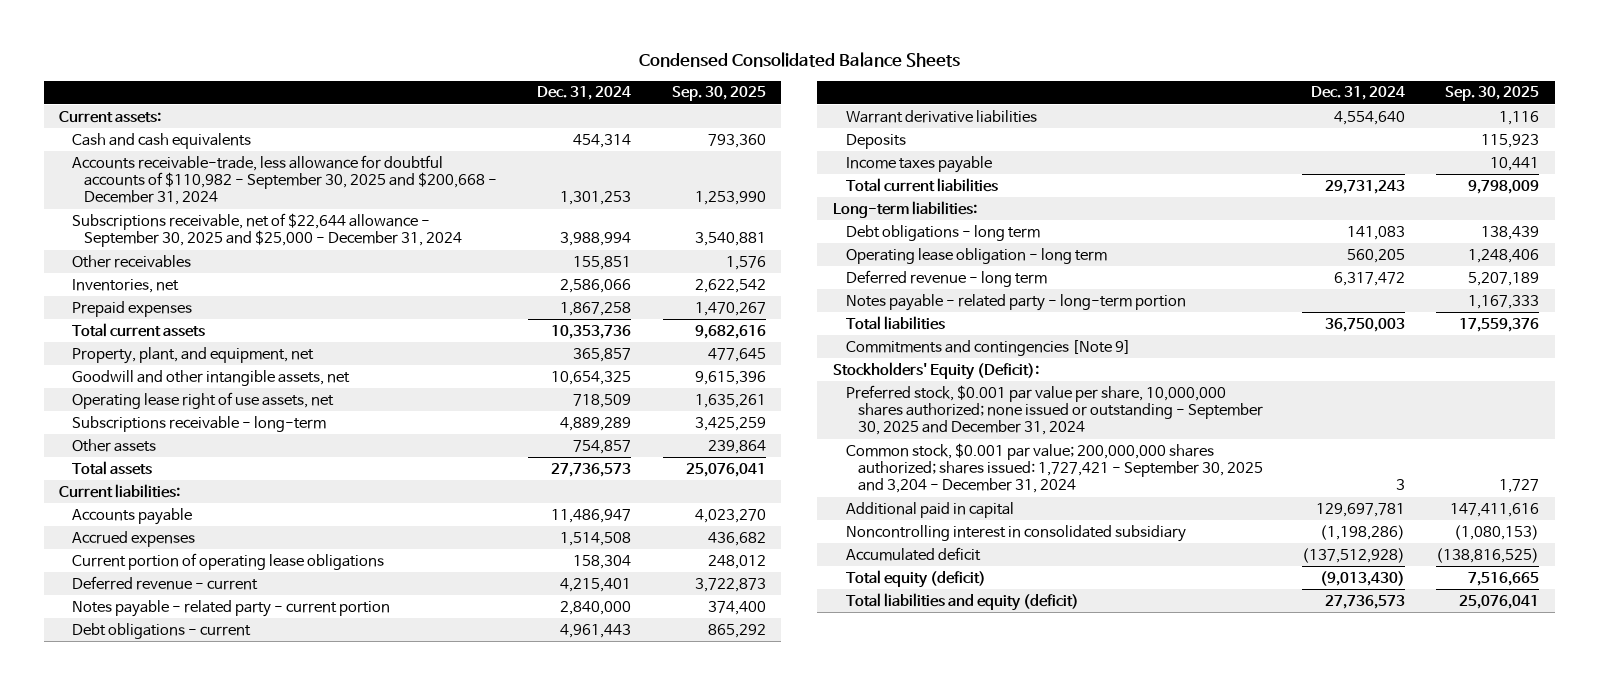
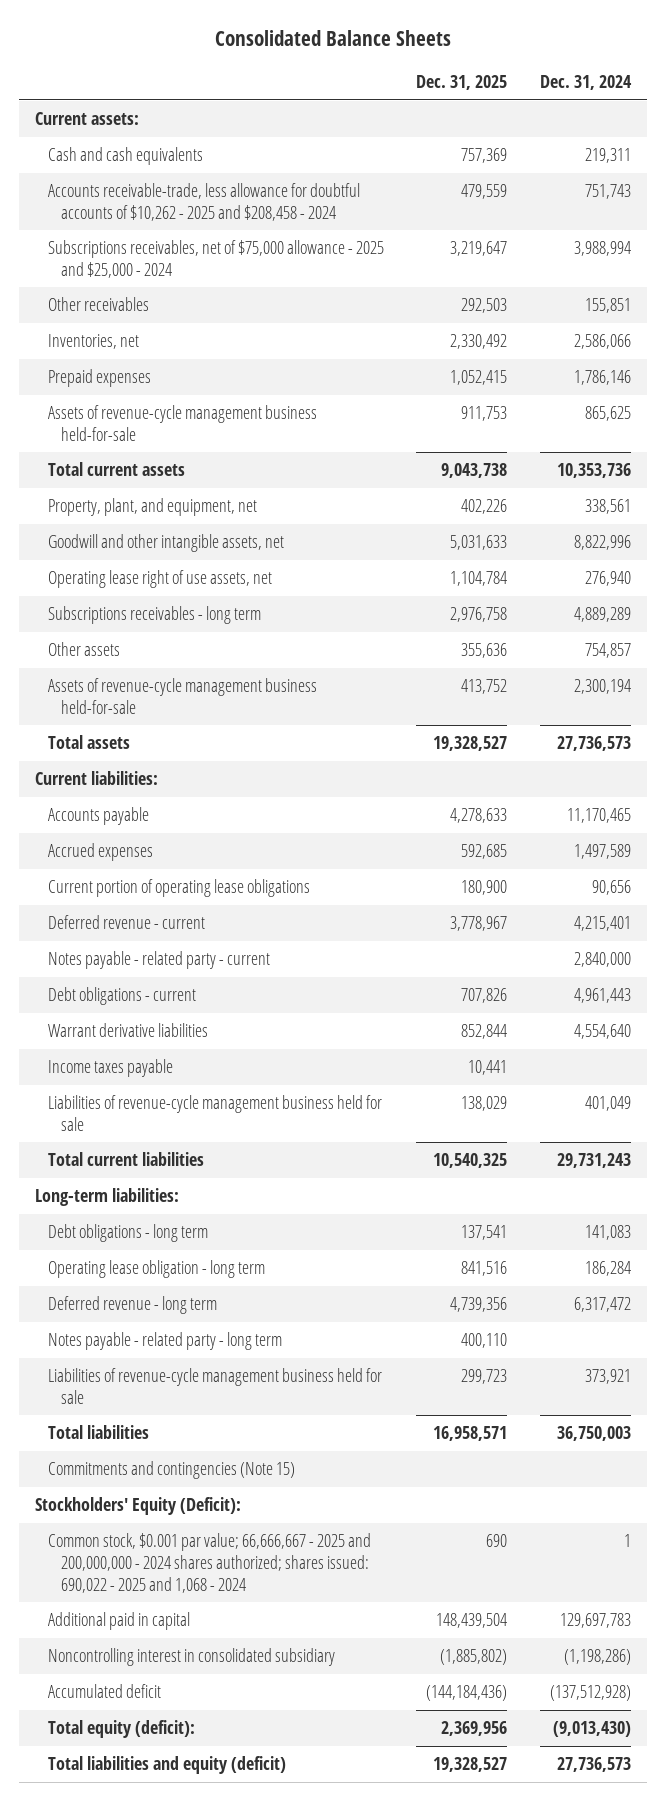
- Condensed Consolidated Balance Sheets
+ Consolidated Balance Sheets
- | Dec. 31, 2024 | Sep. 30, 2025
+ | Dec. 31, 2025 | Dec. 31, 2024
- Cash and cash equivalents | 454,314 | 793,360
- Accounts receivable-trade, less allowance for doubtful accounts of $110,982 - September 30, 2025 and $200,668 - December 31, 2024 | 1,301,253 | 1,253,990
- Subscriptions receivable, net of $22,644 allowance - September 30, 2025 and $25,000 - December 31, 2024 | 3,988,994 | 3,540,881
+ Cash and cash equivalents | 757,369 | 219,311
+ Accounts receivable-trade, less allowance for doubtful accounts of $10,262 - 2025 and $208,458 - 2024 | 479,559 | 751,743
+ Subscriptions receivables, net of $75,000 allowance - 2025 and $25,000 - 2024 | 3,219,647 | 3,988,994
- Prepaid expenses | 1,867,258 | 1,470,267
+ Prepaid expenses | 1,052,415 | 1,786,146
+ Assets of revenue-cycle management business held-for-sale | 911,753 | 865,625
- Property, plant, and equipment, net | 365,857 | 477,645
- Goodwill and other intangible assets, net | 10,654,325 | 9,615,396
- Operating lease right of use assets, net | 718,509 | 1,635,261
- Subscriptions receivable - long-term | 4,889,289 | 3,425,259
+ Property, plant, and equipment, net | 402,226 | 338,561
+ Goodwill and other intangible assets, net | 5,031,633 | 8,822,996
+ Operating lease right of use assets, net | 1,104,784 | 276,940
+ Subscriptions receivables - long term | 2,976,758 | 4,889,289
+ Assets of revenue-cycle management business held-for-sale | 413,752 | 2,300,194
- Accounts payable | 11,486,947 | 4,023,270
- Accrued expenses | 1,514,508 | 436,682
- Current portion of operating lease obligations | 158,304 | 248,012
+ Accounts payable | 4,278,633 | 11,170,465
+ Accrued expenses | 592,685 | 1,497,589
+ Current portion of operating lease obligations | 180,900 | 90,656
- Notes payable - related party - current portion | 2,840,000 | 374,400
+ Notes payable - related party - current | | 2,840,000
- Deposits | | 115,923
+ Liabilities of revenue-cycle management business held for sale | 138,029 | 401,049
- Operating lease obligation - long term | 560,205 | 1,248,406
+ Operating lease obligation - long term | 841,516 | 186,284
- Notes payable - related party - long-term portion | | 1,167,333
+ Notes payable - related party - long term | 400,110 |
+ Liabilities of revenue-cycle management business held for sale | 299,723 | 373,921
- Commitments and contingencies [Note 9]
+ Commitments and contingencies (Note 15)
- Preferred stock, $0.001 par value per share, 10,000,000 shares authorized; none issued or outstanding - September 30, 2025 and December 31, 2024
- Common stock, $0.001 par value; 200,000,000 shares authorized; shares issued: 1,727,421 - September 30, 2025 and 3,204 - December 31, 2024 | 3 | 1,727
- Additional paid in capital | 129,697,781 | 147,411,616
+ Common stock, $0.001 par value; 66,666,667 - 2025 and 200,000,000 - 2024 shares authorized; shares issued: 690,022 - 2025 and 1,068 - 2024 | 690 | 1
+ Additional paid in capital | 148,439,504 | 129,697,783
- Total equity (deficit) | (9,013,430) | 7,516,665
+ Total equity (deficit): | 2,369,956 | (9,013,430)

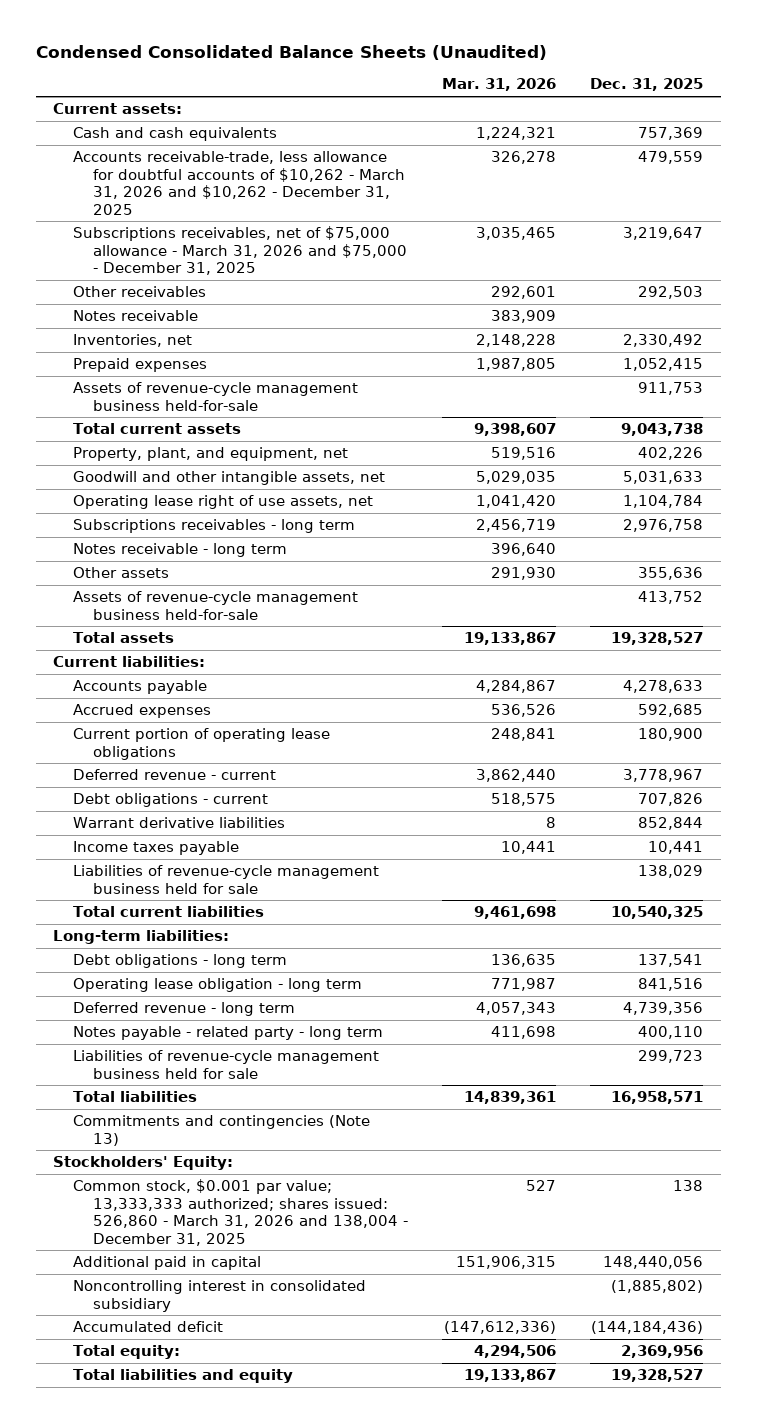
- Consolidated Balance Sheets
+ Condensed Consolidated Balance Sheets (Unaudited)
- | Dec. 31, 2025 | Dec. 31, 2024
+ | Mar. 31, 2026 | Dec. 31, 2025
- Accounts receivable-trade, less allowance for doubtful accounts of $10,262 - 2025 and $208,458 - 2024 | 479,559 | 751,743
- Subscriptions receivables, net of $75,000 allowance - 2025 and $25,000 - 2024 | 3,219,647 | 3,988,994
+ Accounts receivable-trade, less allowance for doubtful accounts of $10,262 - March 31, 2026 and $10,262 - December 31, 2025 | 326,278 | 479,559
+ Subscriptions receivables, net of $75,000 allowance - March 31, 2026 and $75,000 - December 31, 2025 | 3,035,465 | 3,219,647
+ Notes receivable | 383,909 |
+ Notes receivable - long term | 396,640 |
- Notes payable - related party - current | | 2,840,000
- Commitments and contingencies (Note 15)
- Stockholders' Equity (Deficit):
- Common stock, $0.001 par value; 66,666,667 - 2025 and 200,000,000 - 2024 shares authorized; shares issued: 690,022 - 2025 and 1,068 - 2024 | 690 | 1
- Additional paid in capital | 148,439,504 | 129,697,783
+ Commitments and contingencies (Note 13)
+ Stockholders' Equity:
+ Common stock, $0.001 par value; 13,333,333 authorized; shares issued: 526,860 - March 31, 2026 and 138,004 - December 31, 2025 | 527 | 138
+ Additional paid in capital | 151,906,315 | 148,440,056
- Total equity (deficit): | 2,369,956 | (9,013,430)
- Total liabilities and equity (deficit) | 19,328,527 | 27,736,573
+ Total equity: | 4,294,506 | 2,369,956
+ Total liabilities and equity | 19,133,867 | 19,328,527

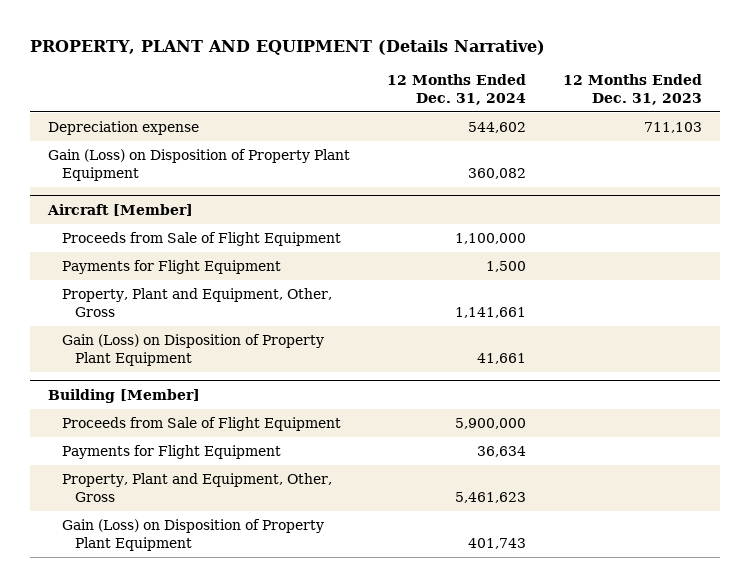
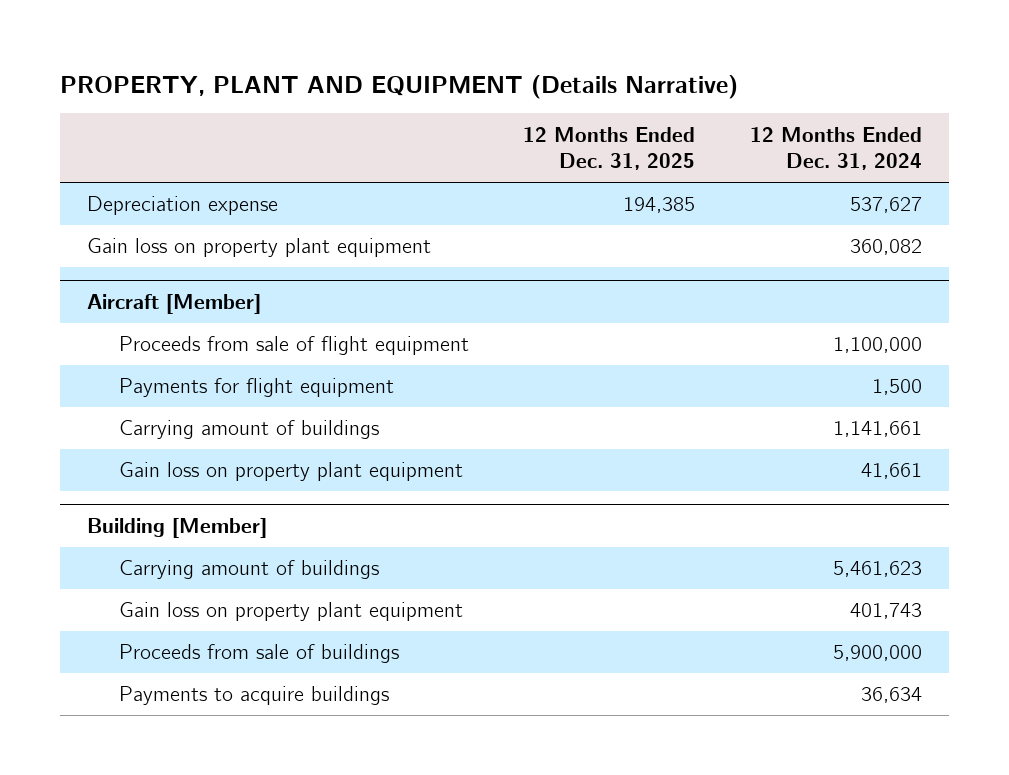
- | 12 Months Ended Dec. 31, 2024 | 12 Months Ended Dec. 31, 2023
+ | 12 Months Ended Dec. 31, 2025 | 12 Months Ended Dec. 31, 2024
- Depreciation expense | 544,602 | 711,103
- Gain (Loss) on Disposition of Property Plant Equipment | 360,082 |
+ Depreciation expense | 194,385 | 537,627
+ Gain loss on property plant equipment | | 360,082
@ Aircraft [Member]
- Proceeds from Sale of Flight Equipment | 1,100,000 |
- Payments for Flight Equipment | 1,500 |
- Property, Plant and Equipment, Other, Gross | 1,141,661 |
- Gain (Loss) on Disposition of Property Plant Equipment | 41,661 |
+ Proceeds from sale of flight equipment | | 1,100,000
+ Payments for flight equipment | | 1,500
+ Carrying amount of buildings | | 1,141,661
+ Gain loss on property plant equipment | | 41,661
@ Building [Member]
- Proceeds from Sale of Flight Equipment | 5,900,000 |
- Payments for Flight Equipment | 36,634 |
- Property, Plant and Equipment, Other, Gross | 5,461,623 |
- Gain (Loss) on Disposition of Property Plant Equipment | 401,743 |
+ Carrying amount of buildings | | 5,461,623
+ Gain loss on property plant equipment | | 401,743
+ Proceeds from sale of buildings | | 5,900,000
+ Payments to acquire buildings | | 36,634

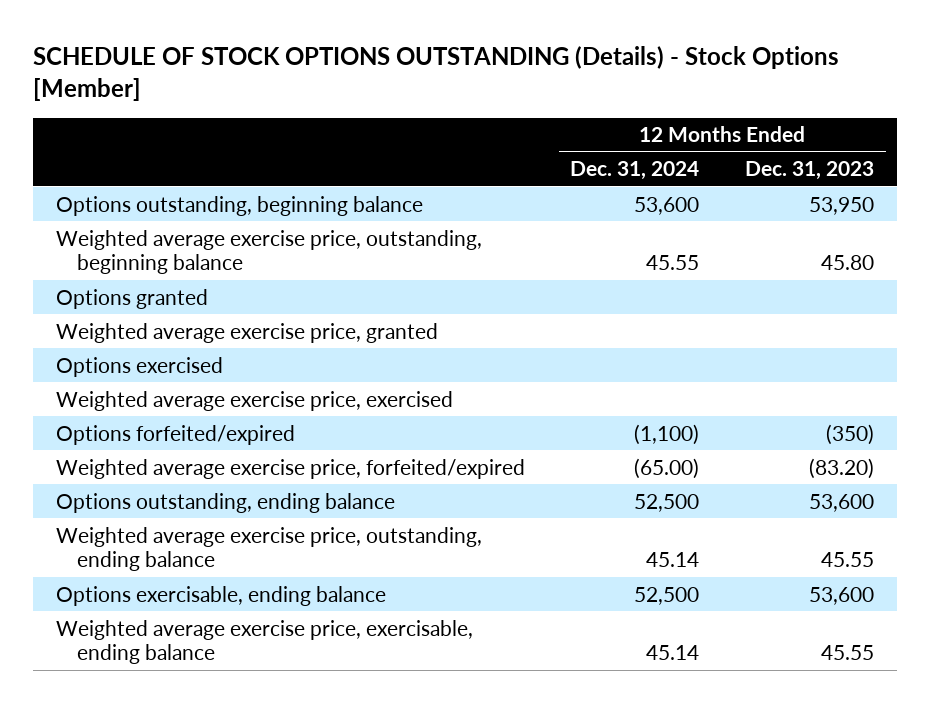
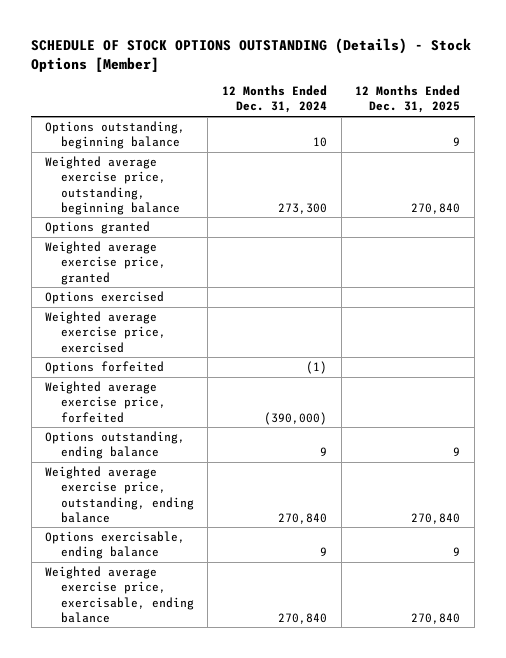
- | 12 Months Ended Dec. 31, 2024 | 12 Months Ended Dec. 31, 2023
+ | 12 Months Ended Dec. 31, 2024 | 12 Months Ended Dec. 31, 2025
- Options outstanding, beginning balance | 53,600 | 53,950
- Weighted average exercise price, outstanding, beginning balance | 45.55 | 45.80
+ Options outstanding, beginning balance | 10 | 9
+ Weighted average exercise price, outstanding, beginning balance | 273,300 | 270,840
- Options forfeited/expired | (1,100) | (350)
- Weighted average exercise price, forfeited/expired | (65.00) | (83.20)
- Options outstanding, ending balance | 52,500 | 53,600
- Weighted average exercise price, outstanding, ending balance | 45.14 | 45.55
- Options exercisable, ending balance | 52,500 | 53,600
- Weighted average exercise price, exercisable, ending balance | 45.14 | 45.55
+ Options forfeited | (1) |
+ Weighted average exercise price, forfeited | (390,000) |
+ Options outstanding, ending balance | 9 | 9
+ Weighted average exercise price, outstanding, ending balance | 270,840 | 270,840
+ Options exercisable, ending balance | 9 | 9
+ Weighted average exercise price, exercisable, ending balance | 270,840 | 270,840

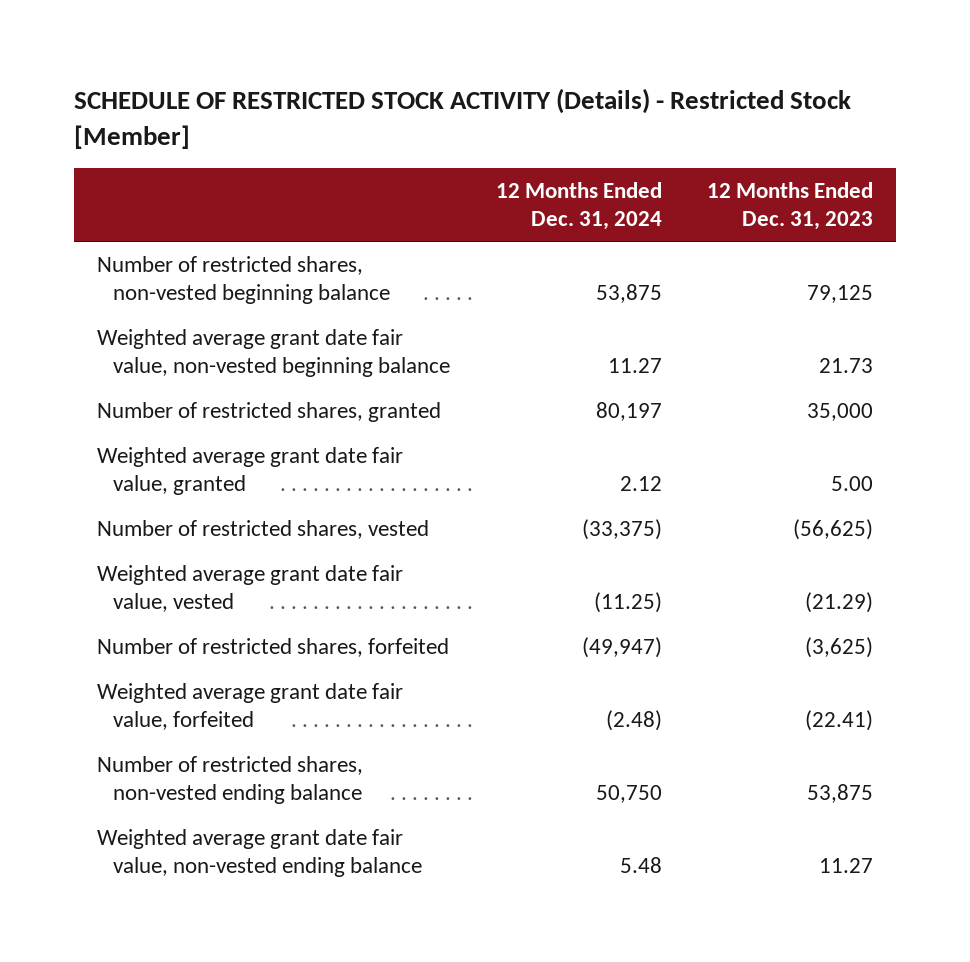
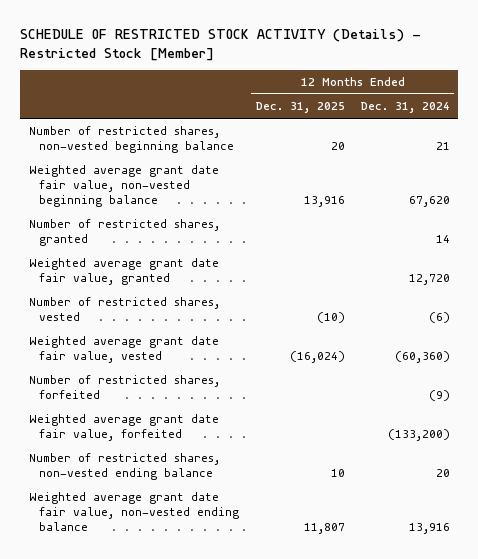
- | 12 Months Ended Dec. 31, 2024 | 12 Months Ended Dec. 31, 2023
+ | 12 Months Ended Dec. 31, 2025 | 12 Months Ended Dec. 31, 2024
- Number of restricted shares, non-vested beginning balance | 53,875 | 79,125
- Weighted average grant date fair value, non-vested beginning balance | 11.27 | 21.73
- Number of restricted shares, granted | 80,197 | 35,000
- Weighted average grant date fair value, granted | 2.12 | 5.00
- Number of restricted shares, vested | (33,375) | (56,625)
- Weighted average grant date fair value, vested | (11.25) | (21.29)
- Number of restricted shares, forfeited | (49,947) | (3,625)
- Weighted average grant date fair value, forfeited | (2.48) | (22.41)
- Number of restricted shares, non-vested ending balance | 50,750 | 53,875
- Weighted average grant date fair value, non-vested ending balance | 5.48 | 11.27
+ Number of restricted shares, non-vested beginning balance | 20 | 21
+ Weighted average grant date fair value, non-vested beginning balance | 13,916 | 67,620
+ Number of restricted shares, granted | | 14
+ Weighted average grant date fair value, granted | | 12,720
+ Number of restricted shares, vested | (10) | (6)
+ Weighted average grant date fair value, vested | (16,024) | (60,360)
+ Number of restricted shares, forfeited | | (9)
+ Weighted average grant date fair value, forfeited | | (133,200)
+ Number of restricted shares, non-vested ending balance | 10 | 20
+ Weighted average grant date fair value, non-vested ending balance | 11,807 | 13,916

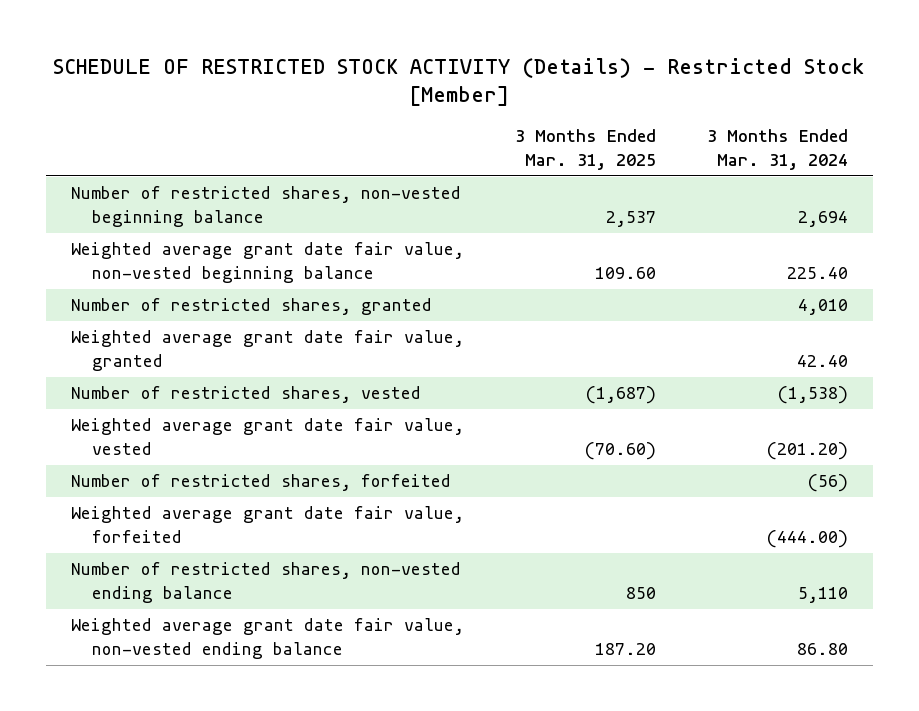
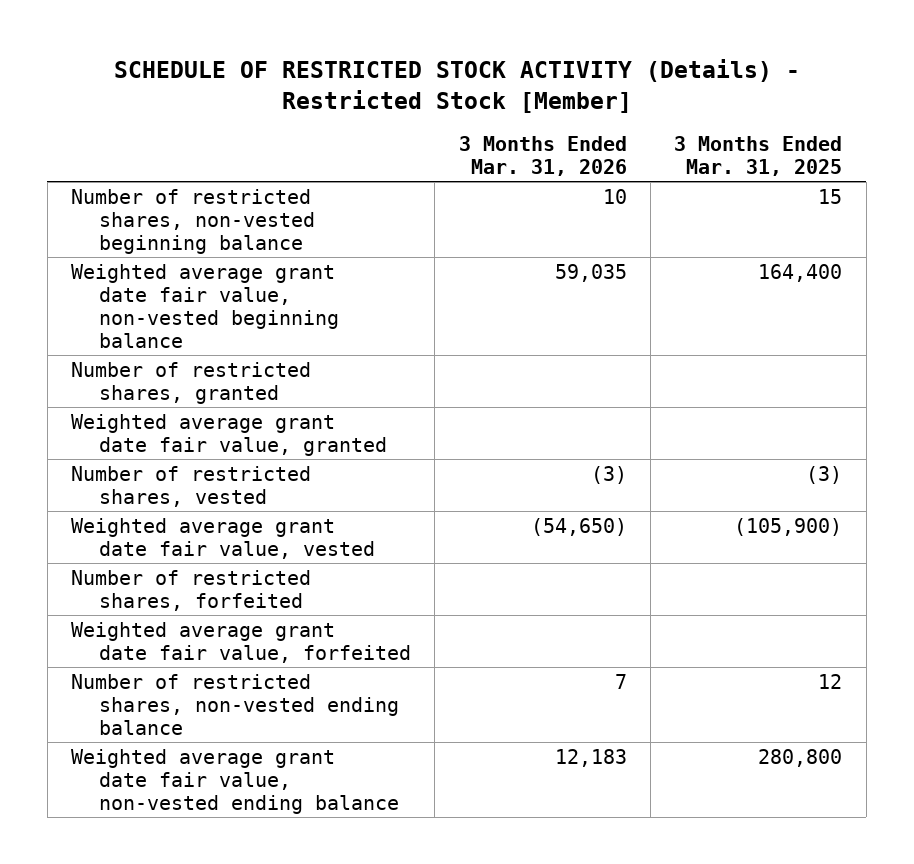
- | 3 Months Ended Mar. 31, 2025 | 3 Months Ended Mar. 31, 2024
+ | 3 Months Ended Mar. 31, 2026 | 3 Months Ended Mar. 31, 2025
- Number of restricted shares, non-vested beginning balance | 2,537 | 2,694
- Weighted average grant date fair value, non-vested beginning balance | 109.60 | 225.40
+ Number of restricted shares, non-vested beginning balance | 10 | 15
+ Weighted average grant date fair value, non-vested beginning balance | 59,035 | 164,400
- Number of restricted shares, vested | (1,687) | (1,538)
- Weighted average grant date fair value, vested | (70.60) | (201.20)
+ Number of restricted shares, vested | (3) | (3)
+ Weighted average grant date fair value, vested | (54,650) | (105,900)
- Number of restricted shares, non-vested ending balance | 850 | 5,110
- Weighted average grant date fair value, non-vested ending balance | 187.20 | 86.80
+ Number of restricted shares, non-vested ending balance | 7 | 12
+ Weighted average grant date fair value, non-vested ending balance | 12,183 | 280,800

